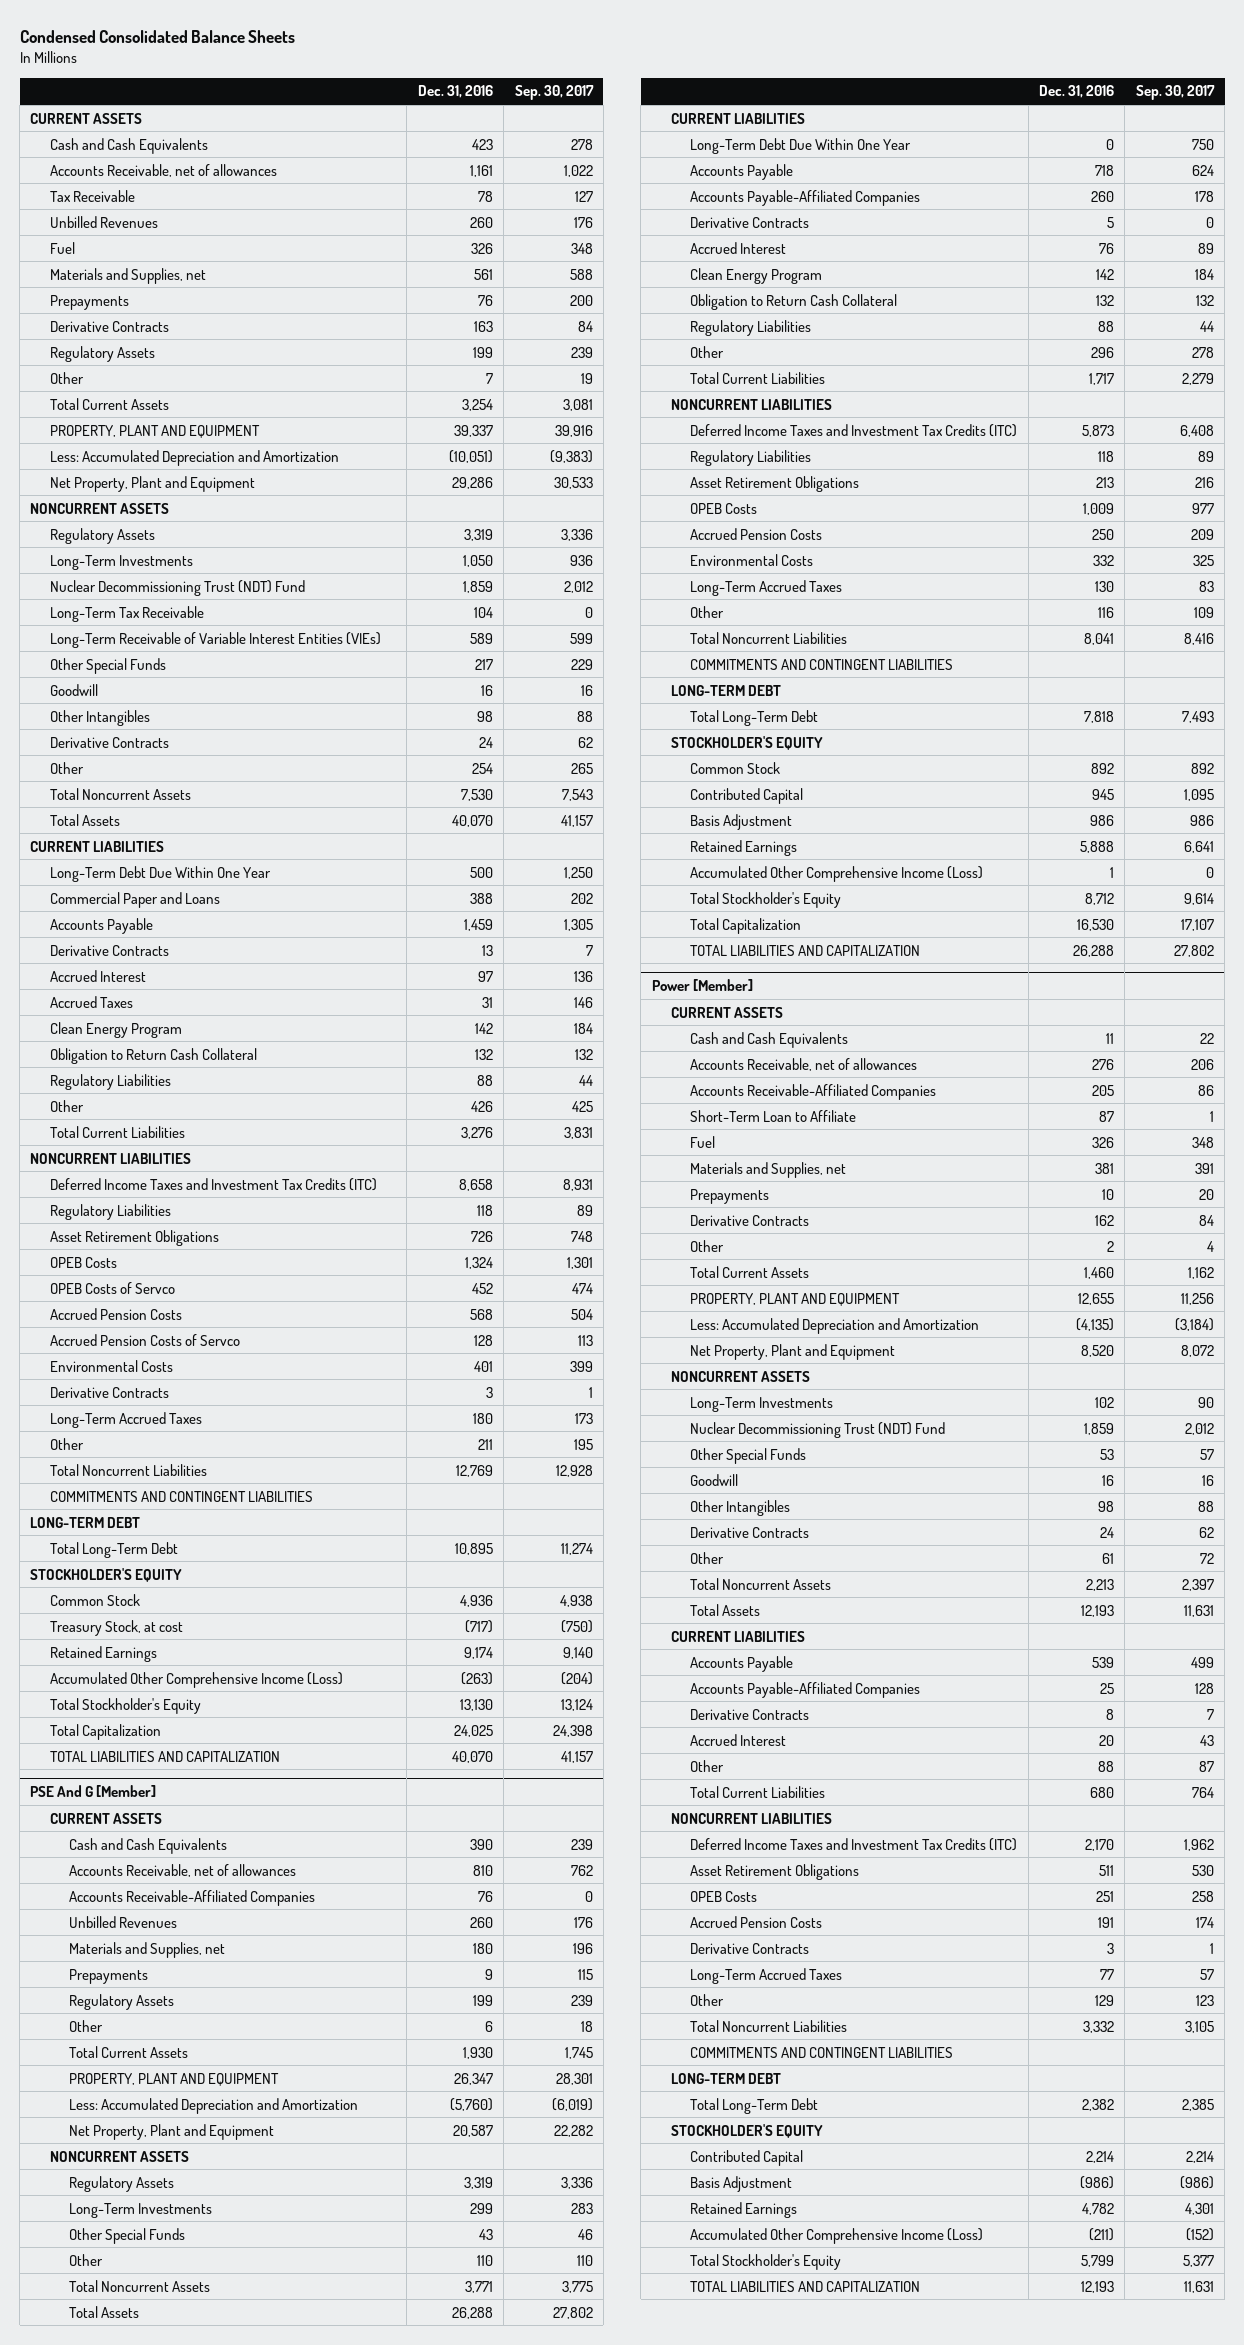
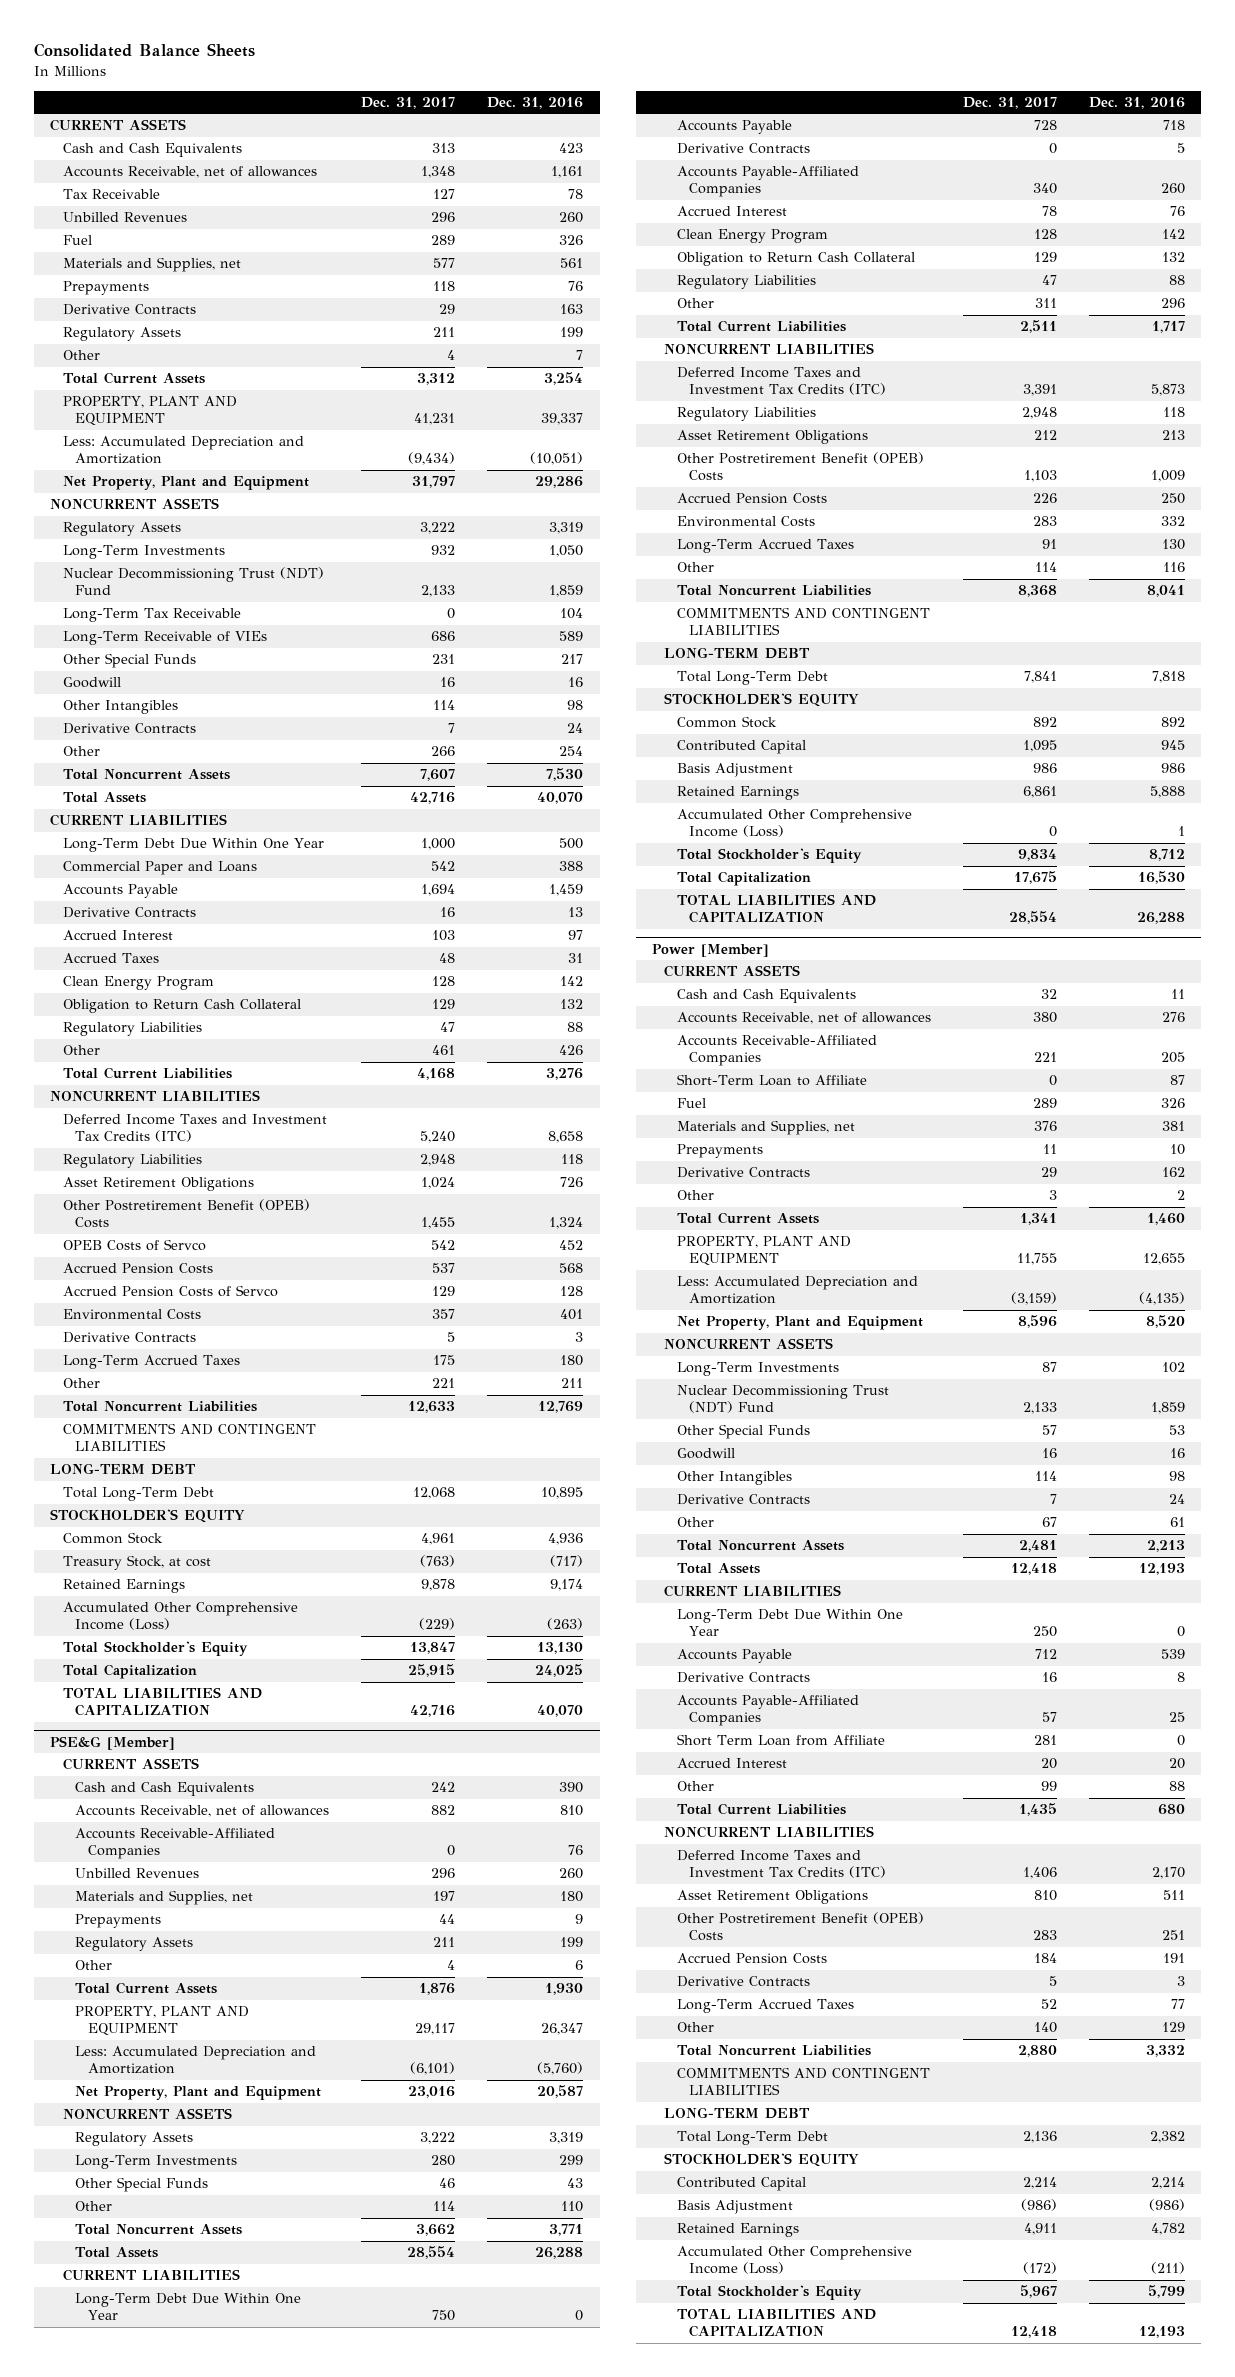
- Condensed Consolidated Balance Sheets
+ Consolidated Balance Sheets
- | Dec. 31, 2016 | Sep. 30, 2017
+ | Dec. 31, 2017 | Dec. 31, 2016
- Long-Term Receivable of Variable Interest Entities (VIEs) | 589 | 599
+ Long-Term Receivable of VIEs | 686 | 589
- OPEB Costs | 1,324 | 1,301
+ Other Postretirement Benefit (OPEB) Costs | 1,455 | 1,324
- PSE And G [Member]
+ PSE&G [Member]
- Accounts Payable-Affiliated Companies | 260 | 178
+ Accounts Payable-Affiliated Companies | 340 | 260
- OPEB Costs | 1,009 | 977
+ Other Postretirement Benefit (OPEB) Costs | 1,103 | 1,009
@ Power [Member]
+ Long-Term Debt Due Within One Year | 250 | 0
moved down: Accounts Payable-Affiliated Companies | 57 | 25
+ Short Term Loan from Affiliate | 281 | 0
- OPEB Costs | 251 | 258
+ Other Postretirement Benefit (OPEB) Costs | 283 | 251

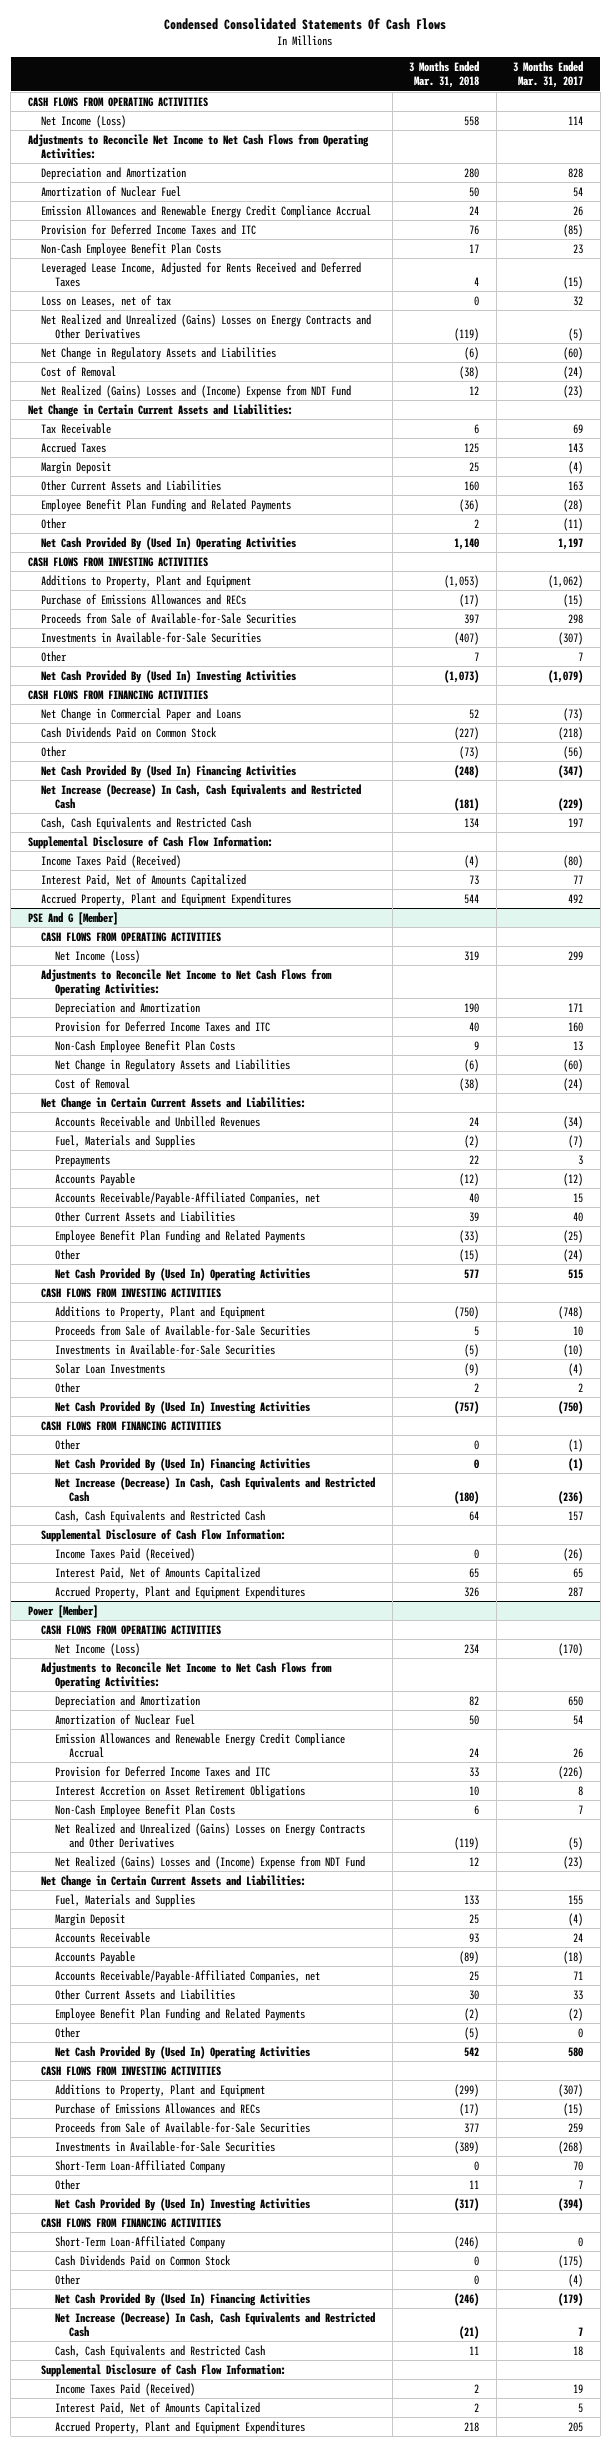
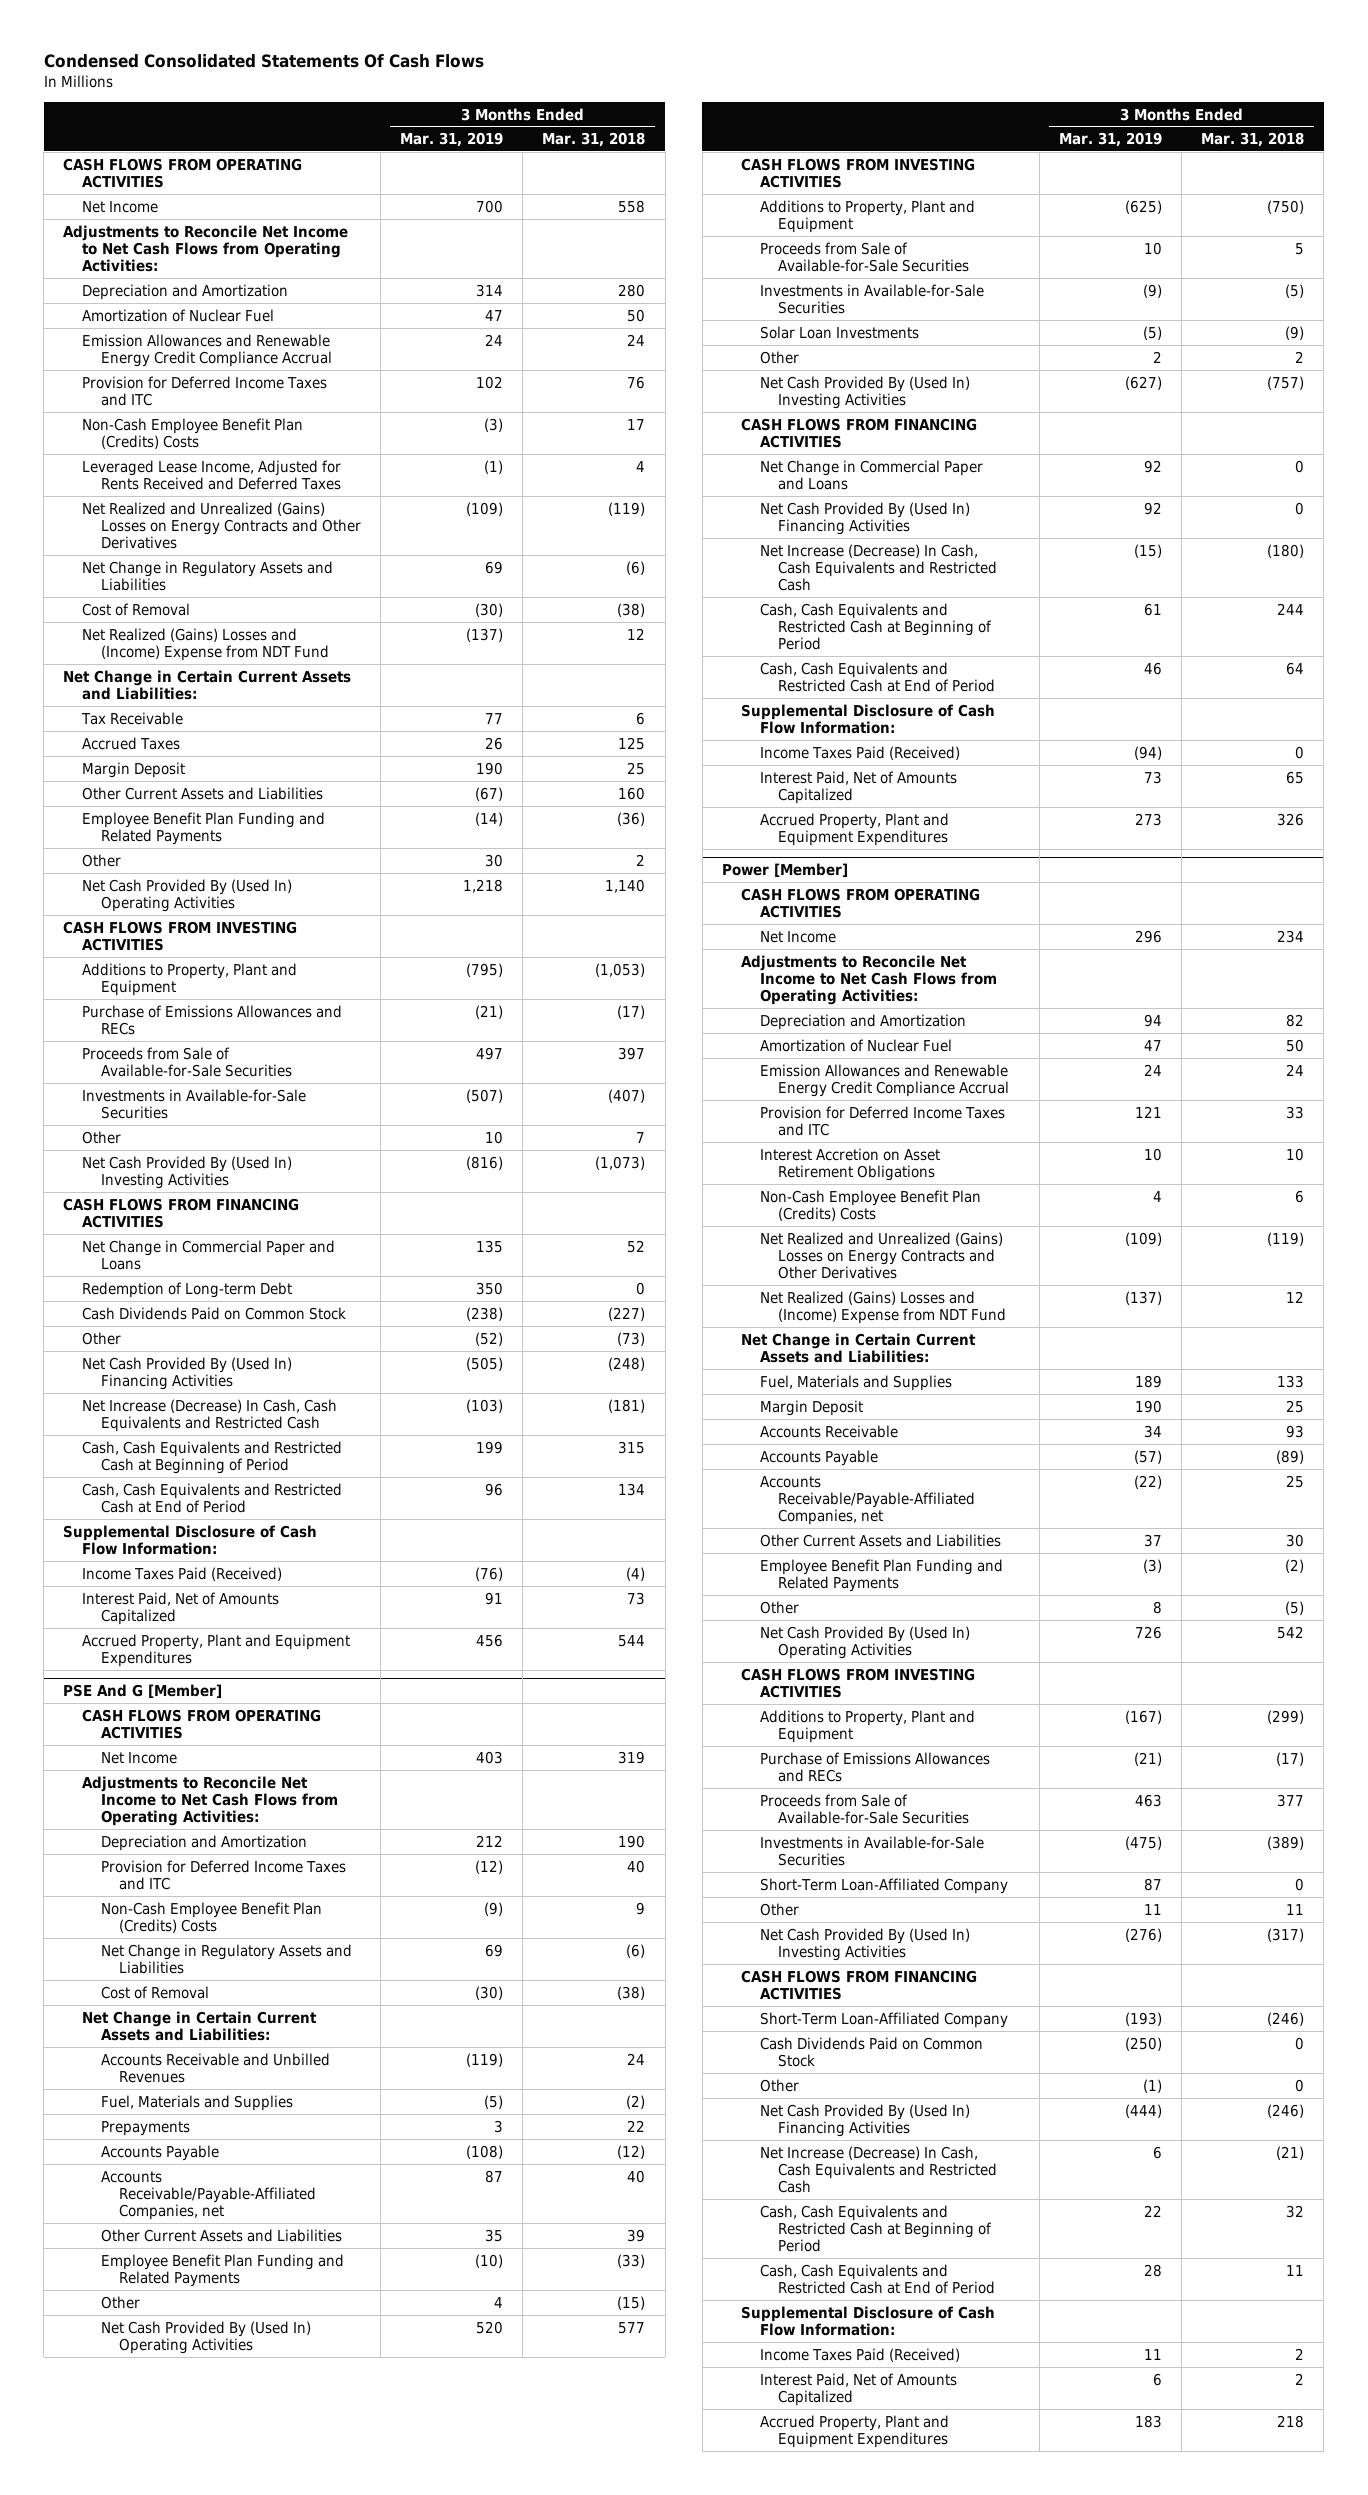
- | 3 Months Ended Mar. 31, 2018 | 3 Months Ended Mar. 31, 2017
+ | 3 Months Ended Mar. 31, 2019 | 3 Months Ended Mar. 31, 2018
- Net Income (Loss) | 558 | 114
+ Net Income | 700 | 558
- Non-Cash Employee Benefit Plan Costs | 17 | 23
+ Non-Cash Employee Benefit Plan (Credits) Costs | (3) | 17
- Loss on Leases, net of tax | 0 | 32
+ Redemption of Long-term Debt | 350 | 0
- Cash, Cash Equivalents and Restricted Cash | 134 | 197
+ Cash, Cash Equivalents and Restricted Cash at Beginning of Period | 199 | 315
+ Cash, Cash Equivalents and Restricted Cash at End of Period | 96 | 134
@ PSE And G [Member]
- Net Income (Loss) | 319 | 299
+ Net Income | 403 | 319
- Non-Cash Employee Benefit Plan Costs | 9 | 13
+ Non-Cash Employee Benefit Plan (Credits) Costs | (9) | 9
- Other | 0 | (1)
+ Net Change in Commercial Paper and Loans | 92 | 0
- Cash, Cash Equivalents and Restricted Cash | 64 | 157
+ Cash, Cash Equivalents and Restricted Cash at Beginning of Period | 61 | 244
+ Cash, Cash Equivalents and Restricted Cash at End of Period | 46 | 64
@ Power [Member]
- Net Income (Loss) | 234 | (170)
+ Net Income | 296 | 234
- Non-Cash Employee Benefit Plan Costs | 6 | 7
+ Non-Cash Employee Benefit Plan (Credits) Costs | 4 | 6
- Cash, Cash Equivalents and Restricted Cash | 11 | 18
+ Cash, Cash Equivalents and Restricted Cash at Beginning of Period | 22 | 32
+ Cash, Cash Equivalents and Restricted Cash at End of Period | 28 | 11

